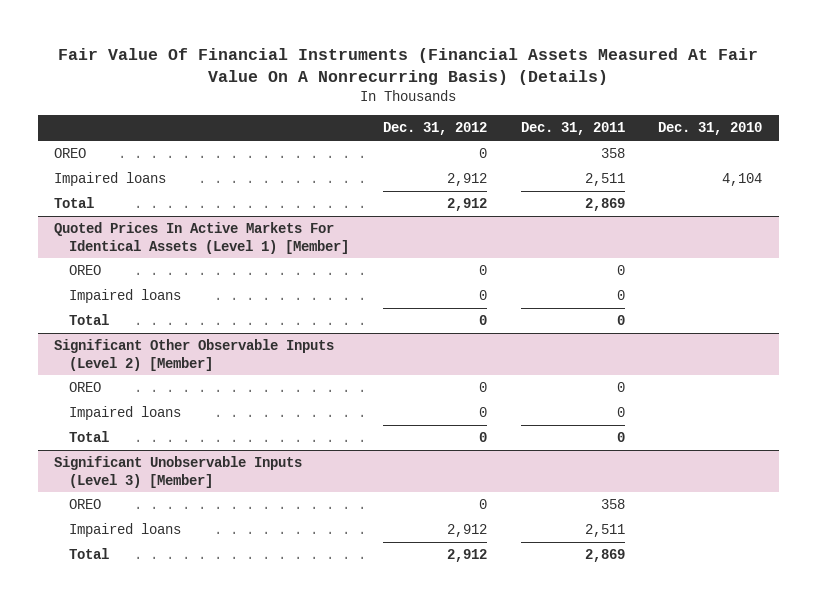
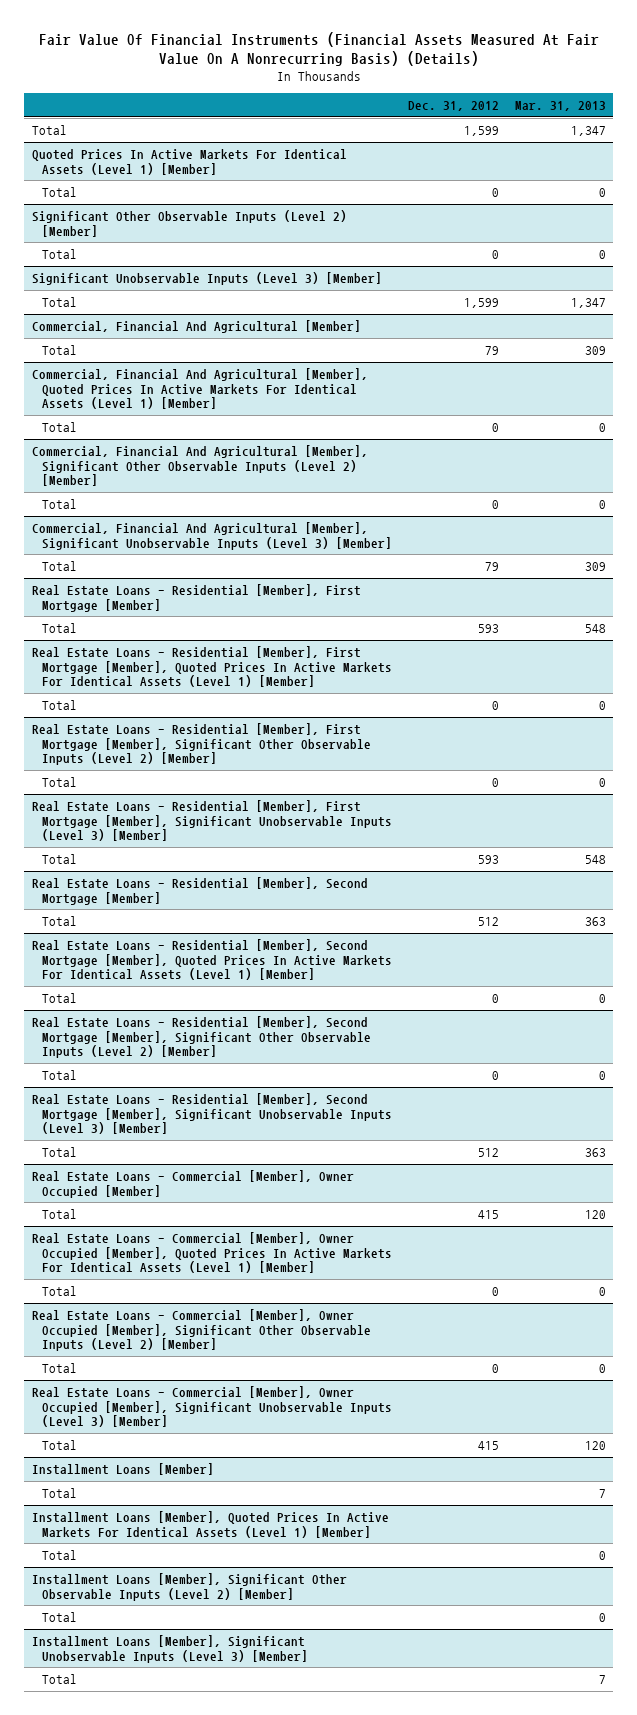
- | Dec. 31, 2012 | Dec. 31, 2011 | Dec. 31, 2010
+ | Dec. 31, 2012 | Mar. 31, 2013
- OREO | 0 | 358 |
- Impaired loans | 2,912 | 2,511 | 4,104
- Total | 2,912 | 2,869 |
+ Total | 1,599 | 1,347
@ Quoted Prices In Active Markets For Identical Assets (Level 1) [Member]
- OREO | 0 | 0 |
- Impaired loans | 0 | 0 |
@ Significant Other Observable Inputs (Level 2) [Member]
- OREO | 0 | 0 |
- Impaired loans | 0 | 0 |
@ Significant Unobservable Inputs (Level 3) [Member]
- OREO | 0 | 358 |
- Impaired loans | 2,912 | 2,511 |
- Total | 2,912 | 2,869 |
+ Total | 1,599 | 1,347
+ Commercial, Financial And Agricultural [Member]
+ Total | 79 | 309
+ Commercial, Financial And Agricultural [Member], Quoted Prices In Active Markets For Identical Assets (Level 1) [Member]
+ Total | 0 | 0
+ Commercial, Financial And Agricultural [Member], Significant Other Observable Inputs (Level 2) [Member]
+ Total | 0 | 0
+ Commercial, Financial And Agricultural [Member], Significant Unobservable Inputs (Level 3) [Member]
+ Total | 79 | 309
+ Real Estate Loans - Residential [Member], First Mortgage [Member]
+ Total | 593 | 548
+ Real Estate Loans - Residential [Member], First Mortgage [Member], Quoted Prices In Active Markets For Identical Assets (Level 1) [Member]
+ Total | 0 | 0
+ Real Estate Loans - Residential [Member], First Mortgage [Member], Significant Other Observable Inputs (Level 2) [Member]
+ Total | 0 | 0
+ Real Estate Loans - Residential [Member], First Mortgage [Member], Significant Unobservable Inputs (Level 3) [Member]
+ Total | 593 | 548
+ Real Estate Loans - Residential [Member], Second Mortgage [Member]
+ Total | 512 | 363
+ Real Estate Loans - Residential [Member], Second Mortgage [Member], Quoted Prices In Active Markets For Identical Assets (Level 1) [Member]
+ Total | 0 | 0
+ Real Estate Loans - Residential [Member], Second Mortgage [Member], Significant Other Observable Inputs (Level 2) [Member]
+ Total | 0 | 0
+ Real Estate Loans - Residential [Member], Second Mortgage [Member], Significant Unobservable Inputs (Level 3) [Member]
+ Total | 512 | 363
+ Real Estate Loans - Commercial [Member], Owner Occupied [Member]
+ Total | 415 | 120
+ Real Estate Loans - Commercial [Member], Owner Occupied [Member], Quoted Prices In Active Markets For Identical Assets (Level 1) [Member]
+ Total | 0 | 0
+ Real Estate Loans - Commercial [Member], Owner Occupied [Member], Significant Other Observable Inputs (Level 2) [Member]
+ Total | 0 | 0
+ Real Estate Loans - Commercial [Member], Owner Occupied [Member], Significant Unobservable Inputs (Level 3) [Member]
+ Total | 415 | 120
+ Installment Loans [Member]
+ Total | | 7
+ Installment Loans [Member], Quoted Prices In Active Markets For Identical Assets (Level 1) [Member]
+ Total | | 0
+ Installment Loans [Member], Significant Other Observable Inputs (Level 2) [Member]
+ Total | | 0
+ Installment Loans [Member], Significant Unobservable Inputs (Level 3) [Member]
+ Total | | 7

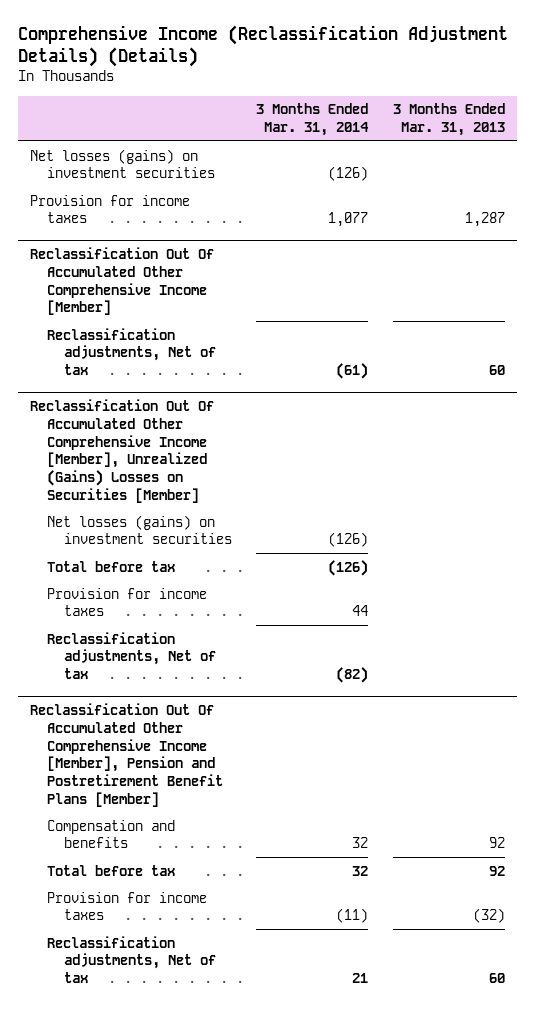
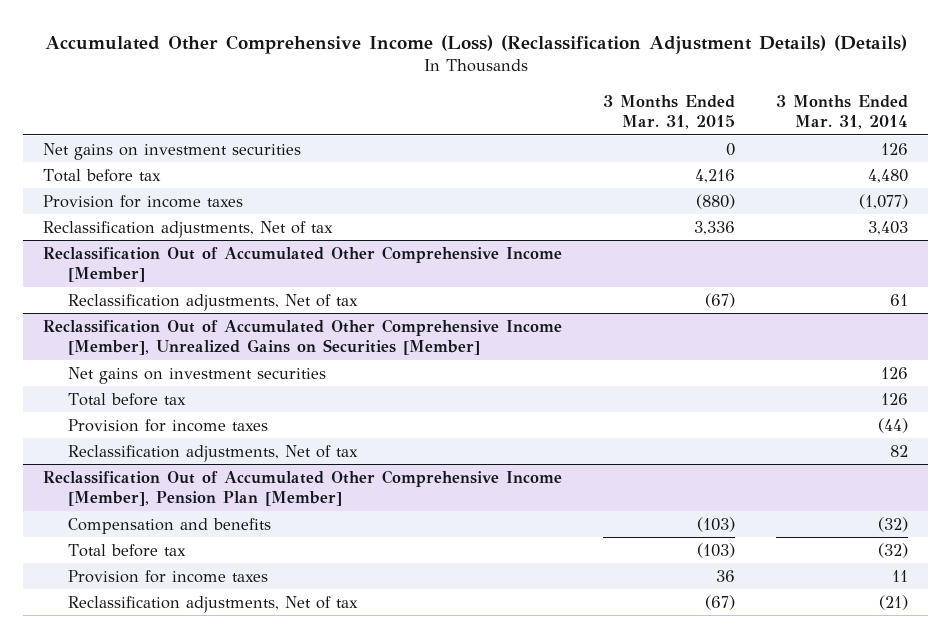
- Comprehensive Income (Reclassification Adjustment Details) (Details)
+ Accumulated Other Comprehensive Income (Loss) (Reclassification Adjustment Details) (Details)
- | 3 Months Ended Mar. 31, 2014 | 3 Months Ended Mar. 31, 2013
+ | 3 Months Ended Mar. 31, 2015 | 3 Months Ended Mar. 31, 2014
- Net losses (gains) on investment securities | (126) |
- Provision for income taxes | 1,077 | 1,287
- Reclassification Out Of Accumulated Other Comprehensive Income [Member]
- Reclassification adjustments, Net of tax | (61) | 60
- Reclassification Out Of Accumulated Other Comprehensive Income [Member], Unrealized (Gains) Losses on Securities [Member]
- Net losses (gains) on investment securities | (126) |
- Total before tax | (126) |
- Provision for income taxes | 44 |
- Reclassification adjustments, Net of tax | (82) |
- Reclassification Out Of Accumulated Other Comprehensive Income [Member], Pension and Postretirement Benefit Plans [Member]
- Compensation and benefits | 32 | 92
- Total before tax | 32 | 92
- Provision for income taxes | (11) | (32)
- Reclassification adjustments, Net of tax | 21 | 60
+ Net gains on investment securities | 0 | 126
+ Total before tax | 4,216 | 4,480
+ Provision for income taxes | (880) | (1,077)
+ Reclassification adjustments, Net of tax | 3,336 | 3,403
+ Reclassification Out of Accumulated Other Comprehensive Income [Member]
+ Reclassification adjustments, Net of tax | (67) | 61
+ Reclassification Out of Accumulated Other Comprehensive Income [Member], Unrealized Gains on Securities [Member]
+ Net gains on investment securities | | 126
+ Total before tax | | 126
+ Provision for income taxes | | (44)
+ Reclassification adjustments, Net of tax | | 82
+ Reclassification Out of Accumulated Other Comprehensive Income [Member], Pension Plan [Member]
+ Compensation and benefits | (103) | (32)
+ Total before tax | (103) | (32)
+ Provision for income taxes | 36 | 11
+ Reclassification adjustments, Net of tax | (67) | (21)

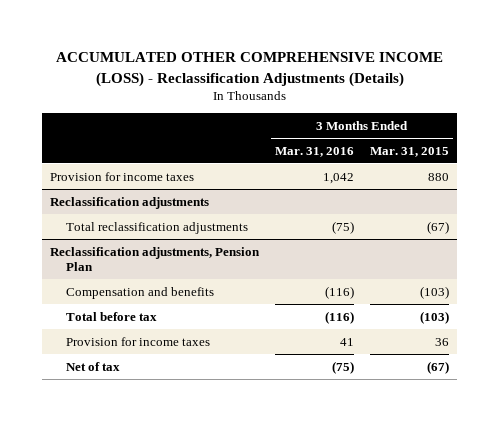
- Accumulated Other Comprehensive Income (Loss) (Reclassification Adjustment Details) (Details)
+ ACCUMULATED OTHER COMPREHENSIVE INCOME (LOSS) - Reclassification Adjustments (Details)
- | 3 Months Ended Mar. 31, 2015 | 3 Months Ended Mar. 31, 2014
+ | 3 Months Ended Mar. 31, 2016 | 3 Months Ended Mar. 31, 2015
- Net gains on investment securities | 0 | 126
- Total before tax | 4,216 | 4,480
- Provision for income taxes | (880) | (1,077)
- Reclassification adjustments, Net of tax | 3,336 | 3,403
- Reclassification Out of Accumulated Other Comprehensive Income [Member]
- Reclassification adjustments, Net of tax | (67) | 61
- Reclassification Out of Accumulated Other Comprehensive Income [Member], Unrealized Gains on Securities [Member]
- Net gains on investment securities | | 126
- Total before tax | | 126
- Provision for income taxes | | (44)
- Reclassification adjustments, Net of tax | | 82
- Reclassification Out of Accumulated Other Comprehensive Income [Member], Pension Plan [Member]
+ Provision for income taxes | 1,042 | 880
+ Reclassification adjustments
+ Total reclassification adjustments | (75) | (67)
+ Reclassification adjustments, Pension Plan
- Reclassification adjustments, Net of tax | (67) | (21)
+ Net of tax | (75) | (67)

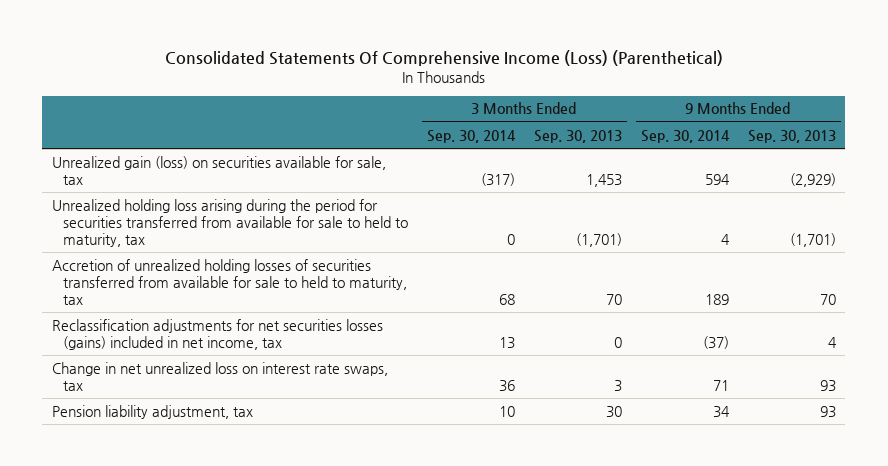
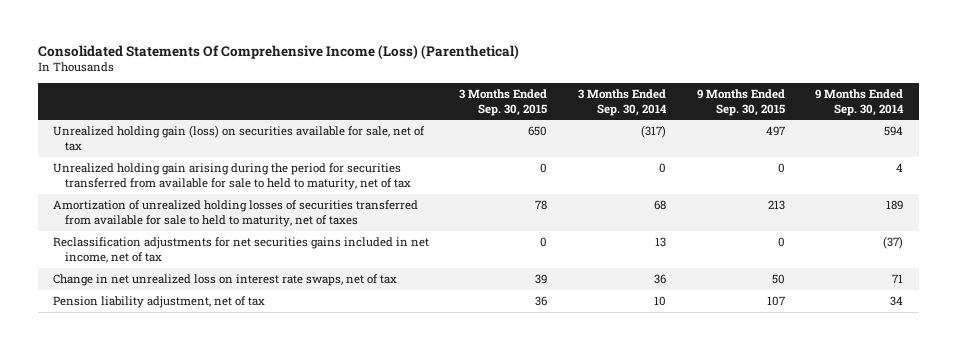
- | 3 Months Ended Sep. 30, 2014 | 3 Months Ended Sep. 30, 2013 | 9 Months Ended Sep. 30, 2014 | 9 Months Ended Sep. 30, 2013
+ | 3 Months Ended Sep. 30, 2015 | 3 Months Ended Sep. 30, 2014 | 9 Months Ended Sep. 30, 2015 | 9 Months Ended Sep. 30, 2014
- Unrealized gain (loss) on securities available for sale, tax | (317) | 1,453 | 594 | (2,929)
- Unrealized holding loss arising during the period for securities transferred from available for sale to held to maturity, tax | 0 | (1,701) | 4 | (1,701)
- Accretion of unrealized holding losses of securities transferred from available for sale to held to maturity, tax | 68 | 70 | 189 | 70
- Reclassification adjustments for net securities losses (gains) included in net income, tax | 13 | 0 | (37) | 4
- Change in net unrealized loss on interest rate swaps, tax | 36 | 3 | 71 | 93
- Pension liability adjustment, tax | 10 | 30 | 34 | 93
+ Unrealized holding gain (loss) on securities available for sale, net of tax | 650 | (317) | 497 | 594
+ Unrealized holding gain arising during the period for securities transferred from available for sale to held to maturity, net of tax | 0 | 0 | 0 | 4
+ Amortization of unrealized holding losses of securities transferred from available for sale to held to maturity, net of taxes | 78 | 68 | 213 | 189
+ Reclassification adjustments for net securities gains included in net income, net of tax | 0 | 13 | 0 | (37)
+ Change in net unrealized loss on interest rate swaps, net of tax | 39 | 36 | 50 | 71
+ Pension liability adjustment, net of tax | 36 | 10 | 107 | 34

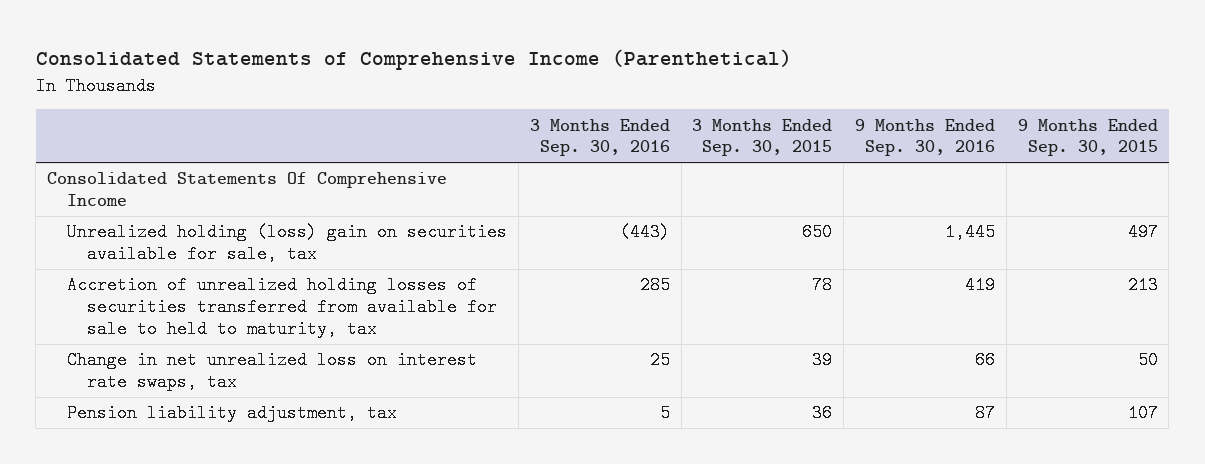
- Consolidated Statements Of Comprehensive Income (Loss) (Parenthetical)
+ Consolidated Statements of Comprehensive Income (Parenthetical)
- | 3 Months Ended Sep. 30, 2015 | 3 Months Ended Sep. 30, 2014 | 9 Months Ended Sep. 30, 2015 | 9 Months Ended Sep. 30, 2014
+ | 3 Months Ended Sep. 30, 2016 | 3 Months Ended Sep. 30, 2015 | 9 Months Ended Sep. 30, 2016 | 9 Months Ended Sep. 30, 2015
- Unrealized holding gain (loss) on securities available for sale, net of tax | 650 | (317) | 497 | 594
- Unrealized holding gain arising during the period for securities transferred from available for sale to held to maturity, net of tax | 0 | 0 | 0 | 4
- Amortization of unrealized holding losses of securities transferred from available for sale to held to maturity, net of taxes | 78 | 68 | 213 | 189
- Reclassification adjustments for net securities gains included in net income, net of tax | 0 | 13 | 0 | (37)
- Change in net unrealized loss on interest rate swaps, net of tax | 39 | 36 | 50 | 71
- Pension liability adjustment, net of tax | 36 | 10 | 107 | 34
+ Consolidated Statements Of Comprehensive Income
+ Unrealized holding (loss) gain on securities available for sale, tax | (443) | 650 | 1,445 | 497
+ Accretion of unrealized holding losses of securities transferred from available for sale to held to maturity, tax | 285 | 78 | 419 | 213
+ Change in net unrealized loss on interest rate swaps, tax | 25 | 39 | 66 | 50
+ Pension liability adjustment, tax | 5 | 36 | 87 | 107

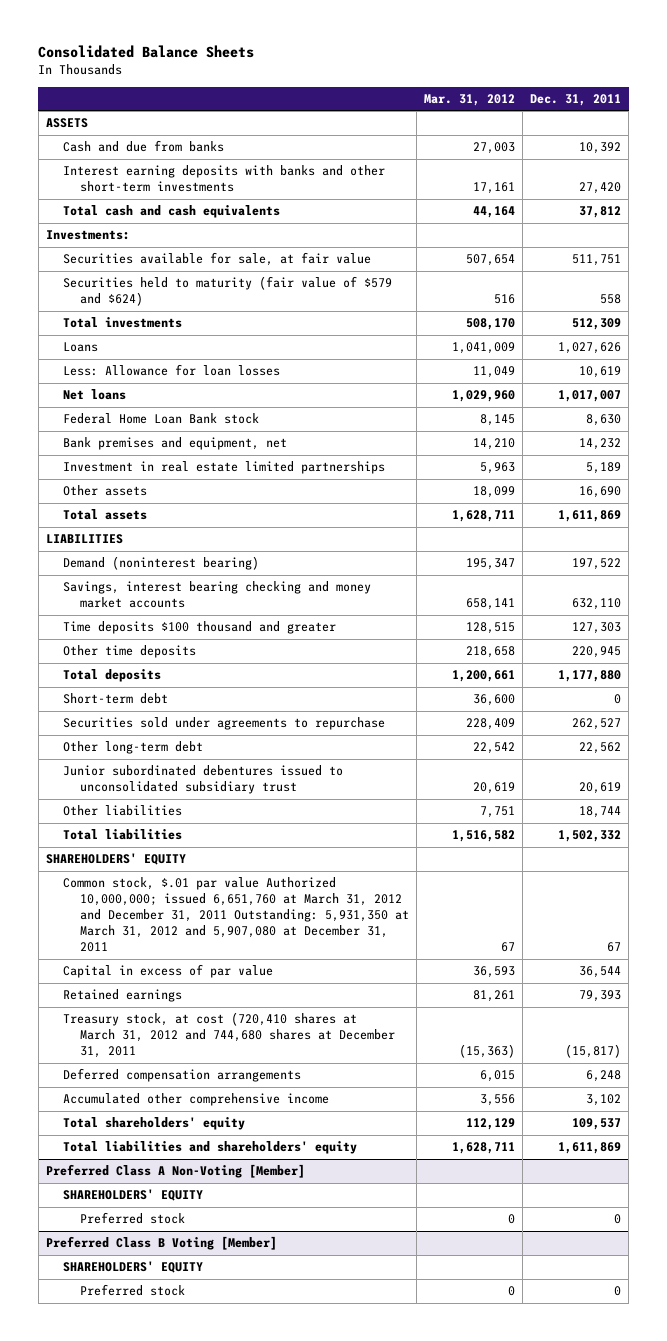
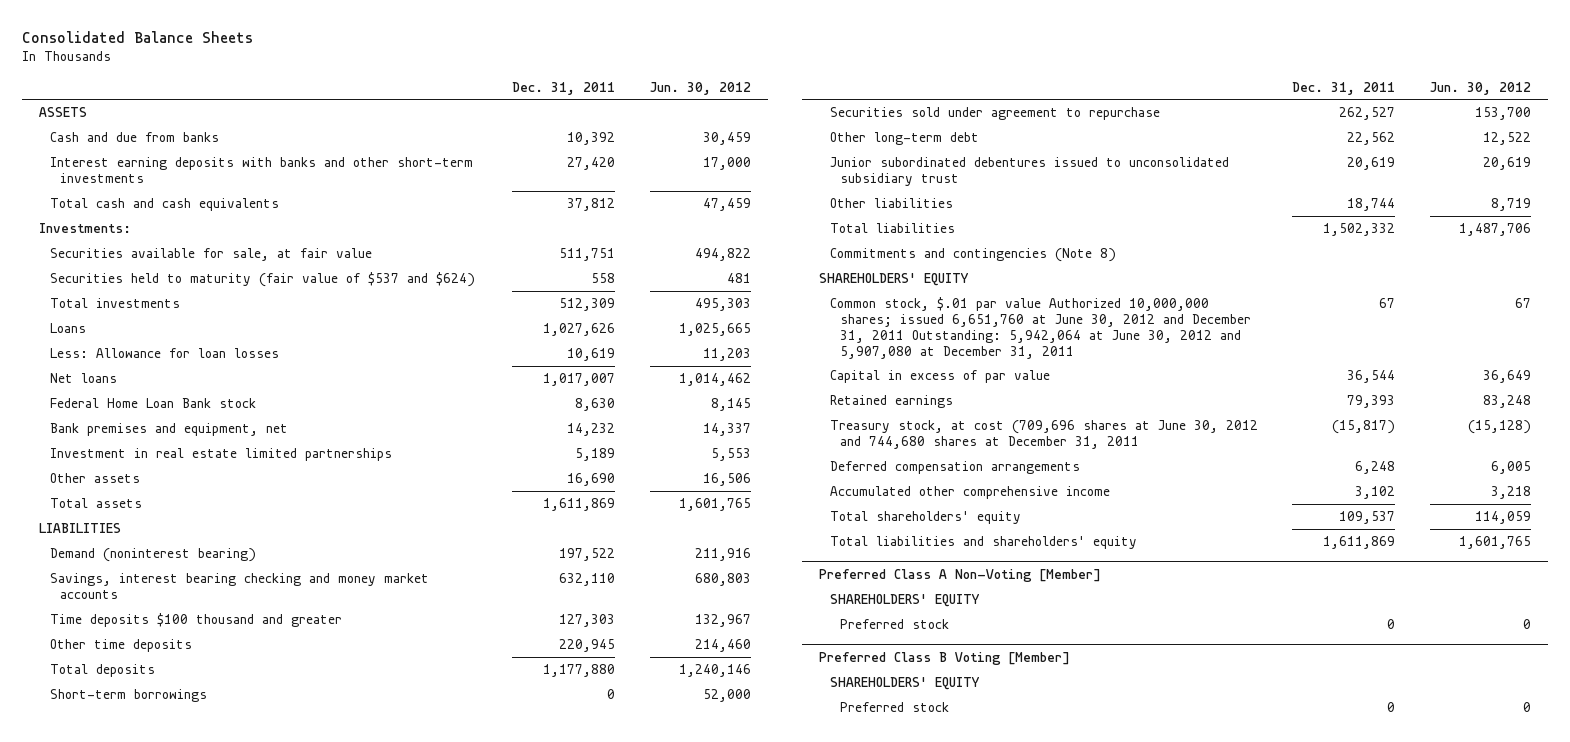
- | Mar. 31, 2012 | Dec. 31, 2011
+ | Dec. 31, 2011 | Jun. 30, 2012
- Securities held to maturity (fair value of $579 and $624) | 516 | 558
+ Securities held to maturity (fair value of $537 and $624) | 558 | 481
- Short-term debt | 36,600 | 0
- Securities sold under agreements to repurchase | 228,409 | 262,527
+ Short-term borrowings | 0 | 52,000
+ Securities sold under agreement to repurchase | 262,527 | 153,700
+ Commitments and contingencies (Note 8)
- Common stock, $.01 par value Authorized 10,000,000; issued 6,651,760 at March 31, 2012 and December 31, 2011 Outstanding: 5,931,350 at March 31, 2012 and 5,907,080 at December 31, 2011 | 67 | 67
+ Common stock, $.01 par value Authorized 10,000,000 shares; issued 6,651,760 at June 30, 2012 and December 31, 2011 Outstanding: 5,942,064 at June 30, 2012 and 5,907,080 at December 31, 2011 | 67 | 67
- Treasury stock, at cost (720,410 shares at March 31, 2012 and 744,680 shares at December 31, 2011 | (15,363) | (15,817)
+ Treasury stock, at cost (709,696 shares at June 30, 2012 and 744,680 shares at December 31, 2011 | (15,817) | (15,128)

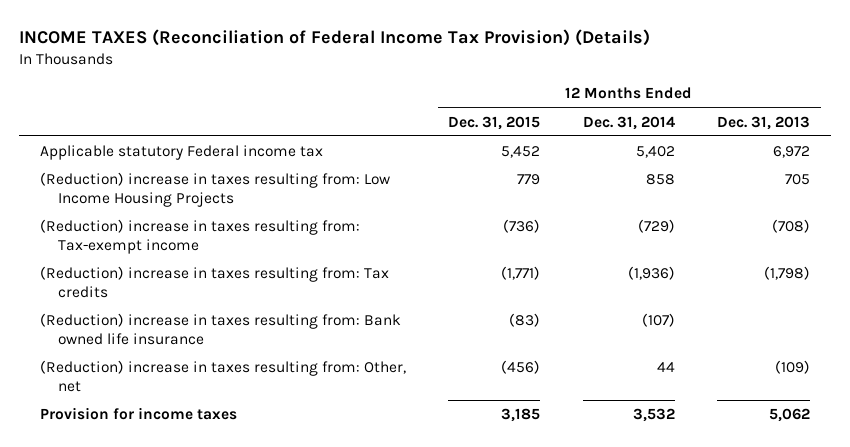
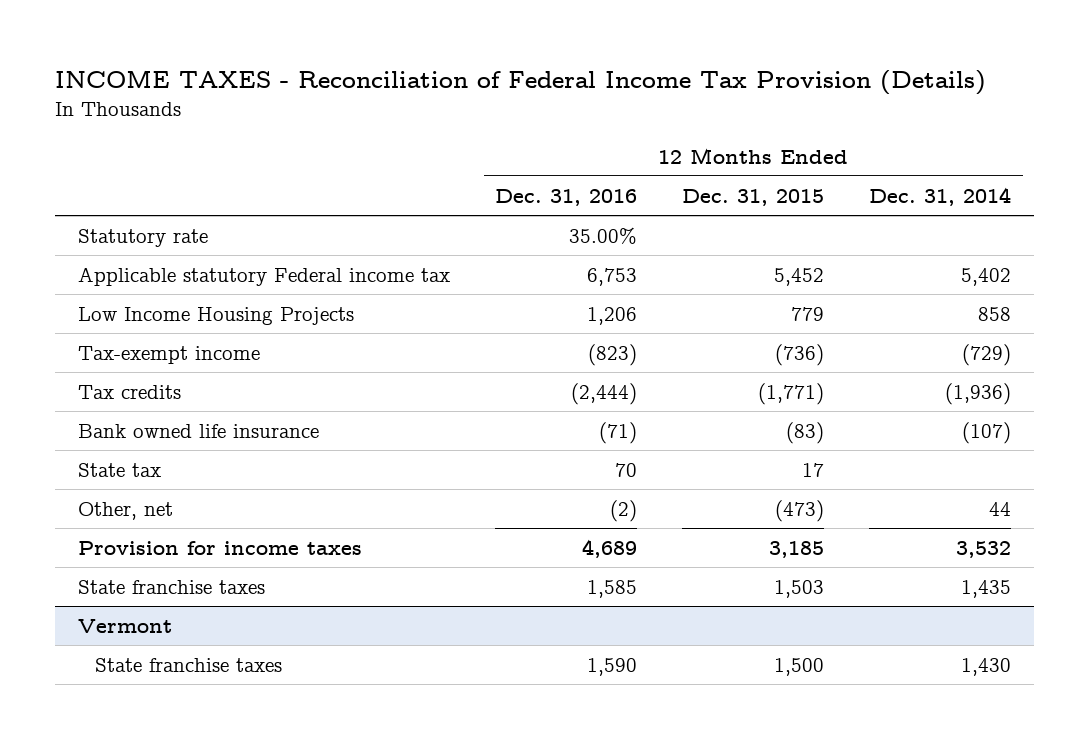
- INCOME TAXES (Reconciliation of Federal Income Tax Provision) (Details)
+ INCOME TAXES - Reconciliation of Federal Income Tax Provision (Details)
- | 12 Months Ended Dec. 31, 2015 | 12 Months Ended Dec. 31, 2014 | 12 Months Ended Dec. 31, 2013
+ | 12 Months Ended Dec. 31, 2016 | 12 Months Ended Dec. 31, 2015 | 12 Months Ended Dec. 31, 2014
+ Statutory rate | 35.00% | |
- (Reduction) increase in taxes resulting from: Low Income Housing Projects | 779 | 858 | 705
- (Reduction) increase in taxes resulting from: Tax-exempt income | (736) | (729) | (708)
- (Reduction) increase in taxes resulting from: Tax credits | (1,771) | (1,936) | (1,798)
- (Reduction) increase in taxes resulting from: Bank owned life insurance | (83) | (107) |
- (Reduction) increase in taxes resulting from: Other, net | (456) | 44 | (109)
+ Low Income Housing Projects | 1,206 | 779 | 858
+ Tax-exempt income | (823) | (736) | (729)
+ Tax credits | (2,444) | (1,771) | (1,936)
+ Bank owned life insurance | (71) | (83) | (107)
+ State tax | 70 | 17 |
+ Other, net | (2) | (473) | 44
+ State franchise taxes | 1,585 | 1,503 | 1,435
+ Vermont
+ State franchise taxes | 1,590 | 1,500 | 1,430

